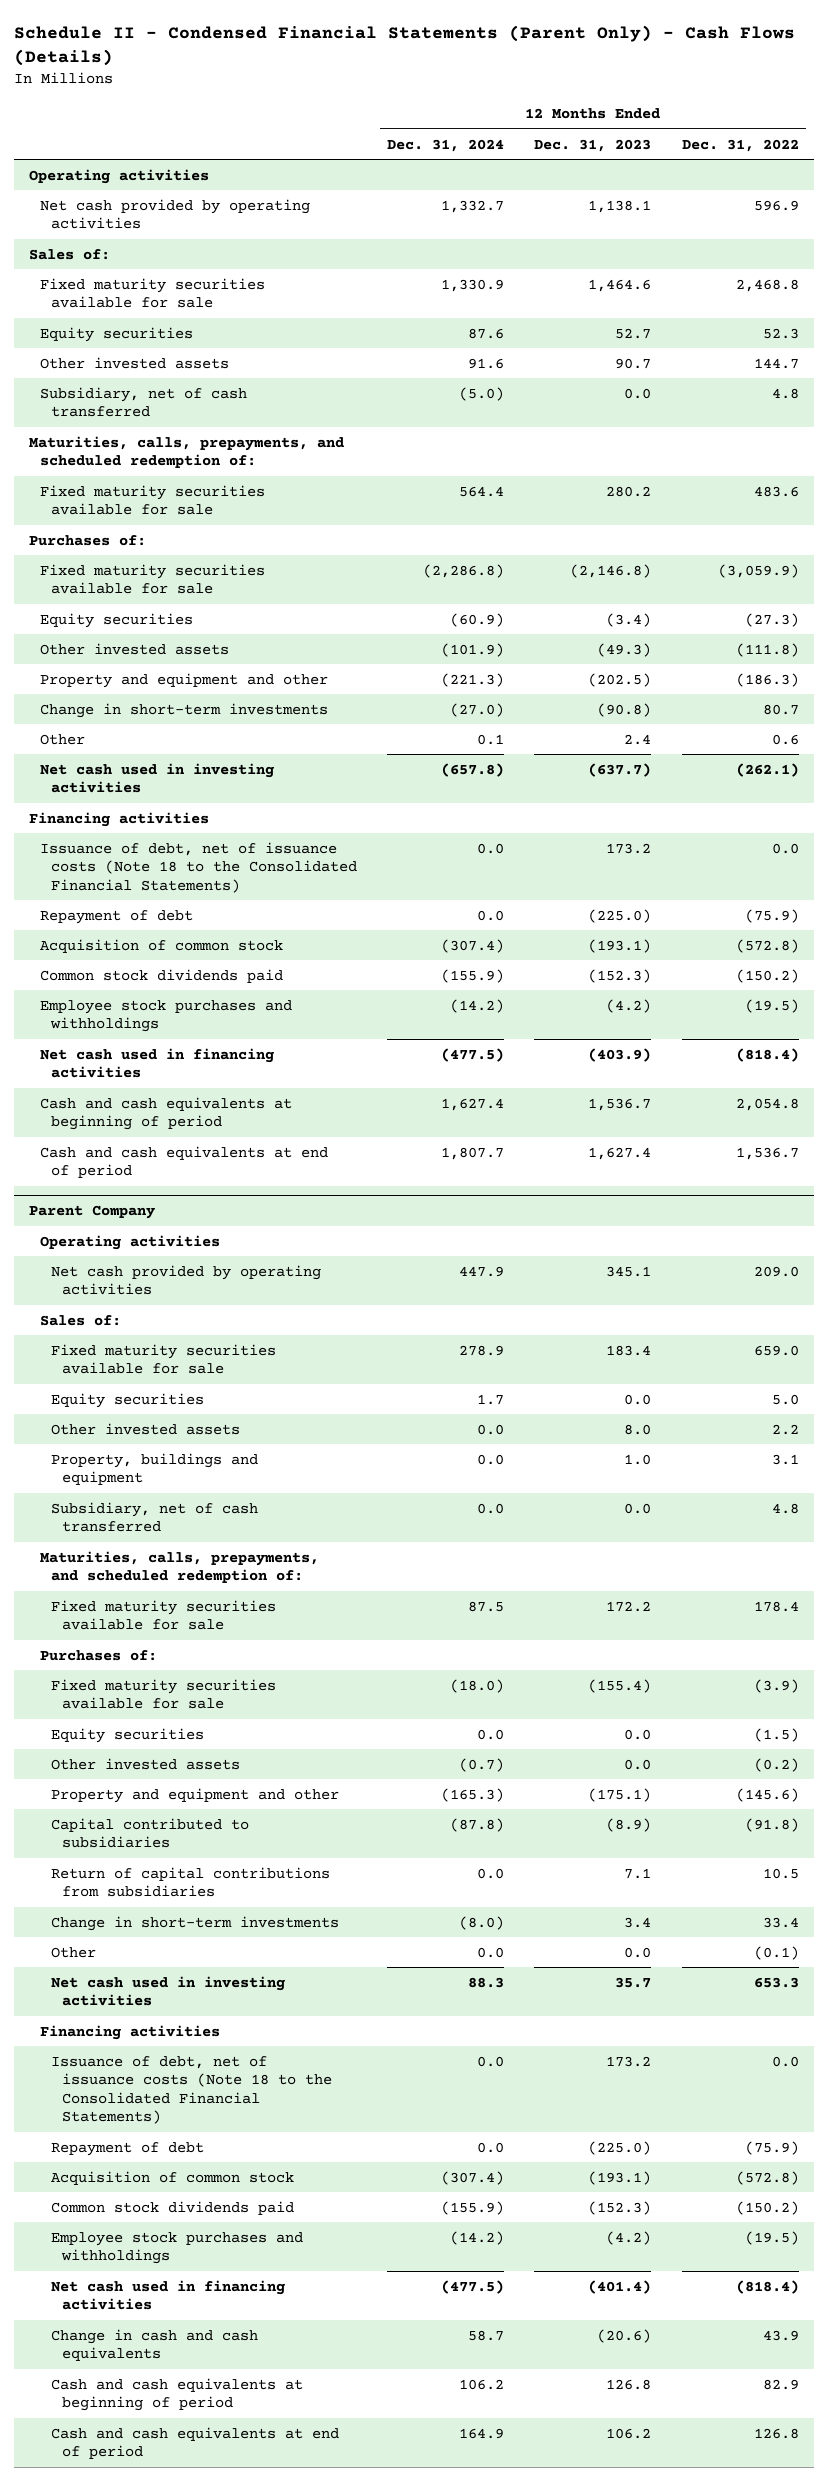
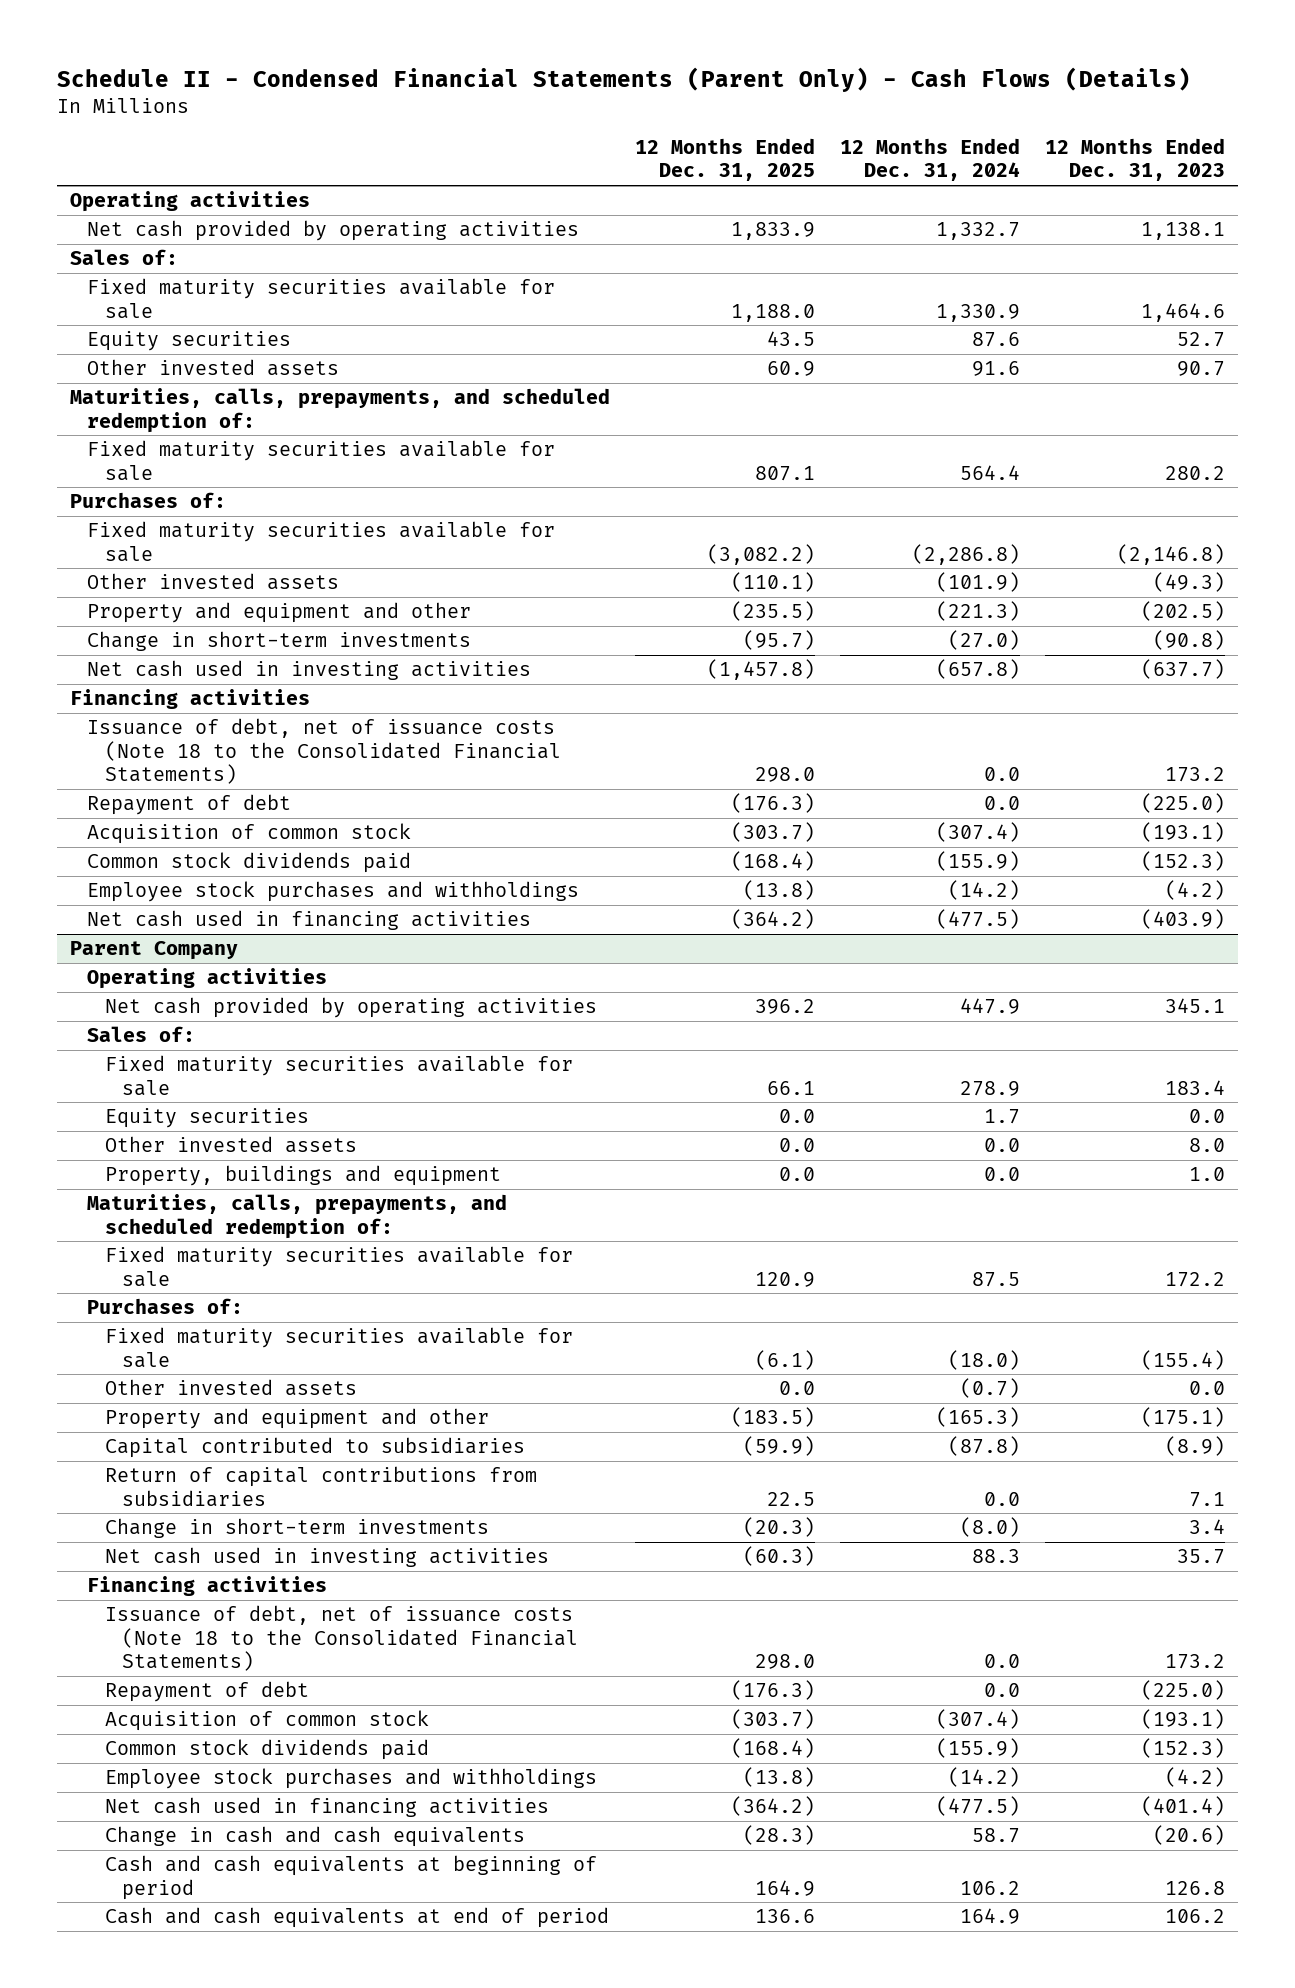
- | 12 Months Ended Dec. 31, 2024 | 12 Months Ended Dec. 31, 2023 | 12 Months Ended Dec. 31, 2022
+ | 12 Months Ended Dec. 31, 2025 | 12 Months Ended Dec. 31, 2024 | 12 Months Ended Dec. 31, 2023
- Subsidiary, net of cash transferred | (5.0) | 0.0 | 4.8
- Equity securities | (60.9) | (3.4) | (27.3)
- Other | 0.1 | 2.4 | 0.6
- Cash and cash equivalents at beginning of period | 1,627.4 | 1,536.7 | 2,054.8
- Cash and cash equivalents at end of period | 1,807.7 | 1,627.4 | 1,536.7
@ Parent Company
- Subsidiary, net of cash transferred | 0.0 | 0.0 | 4.8
- Equity securities | 0.0 | 0.0 | (1.5)
- Other | 0.0 | 0.0 | (0.1)

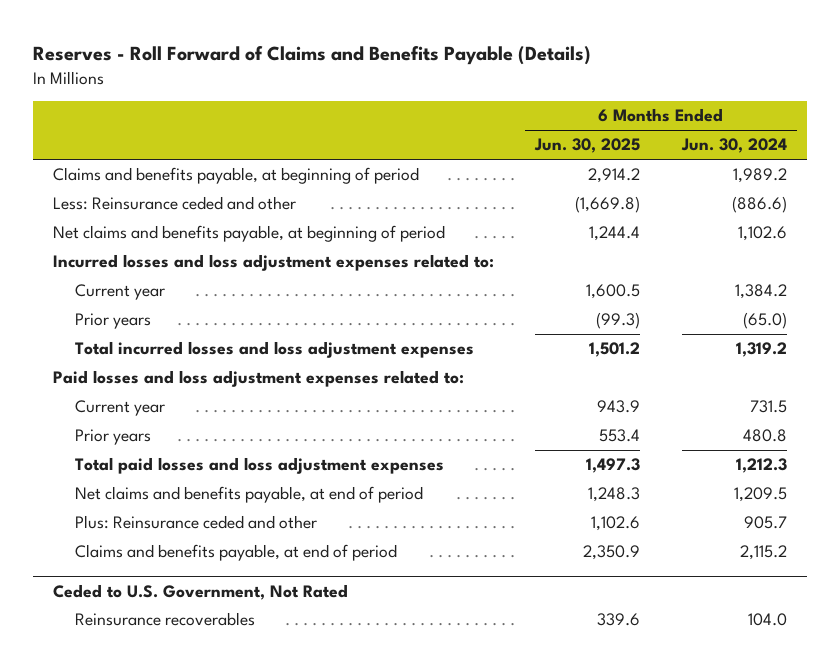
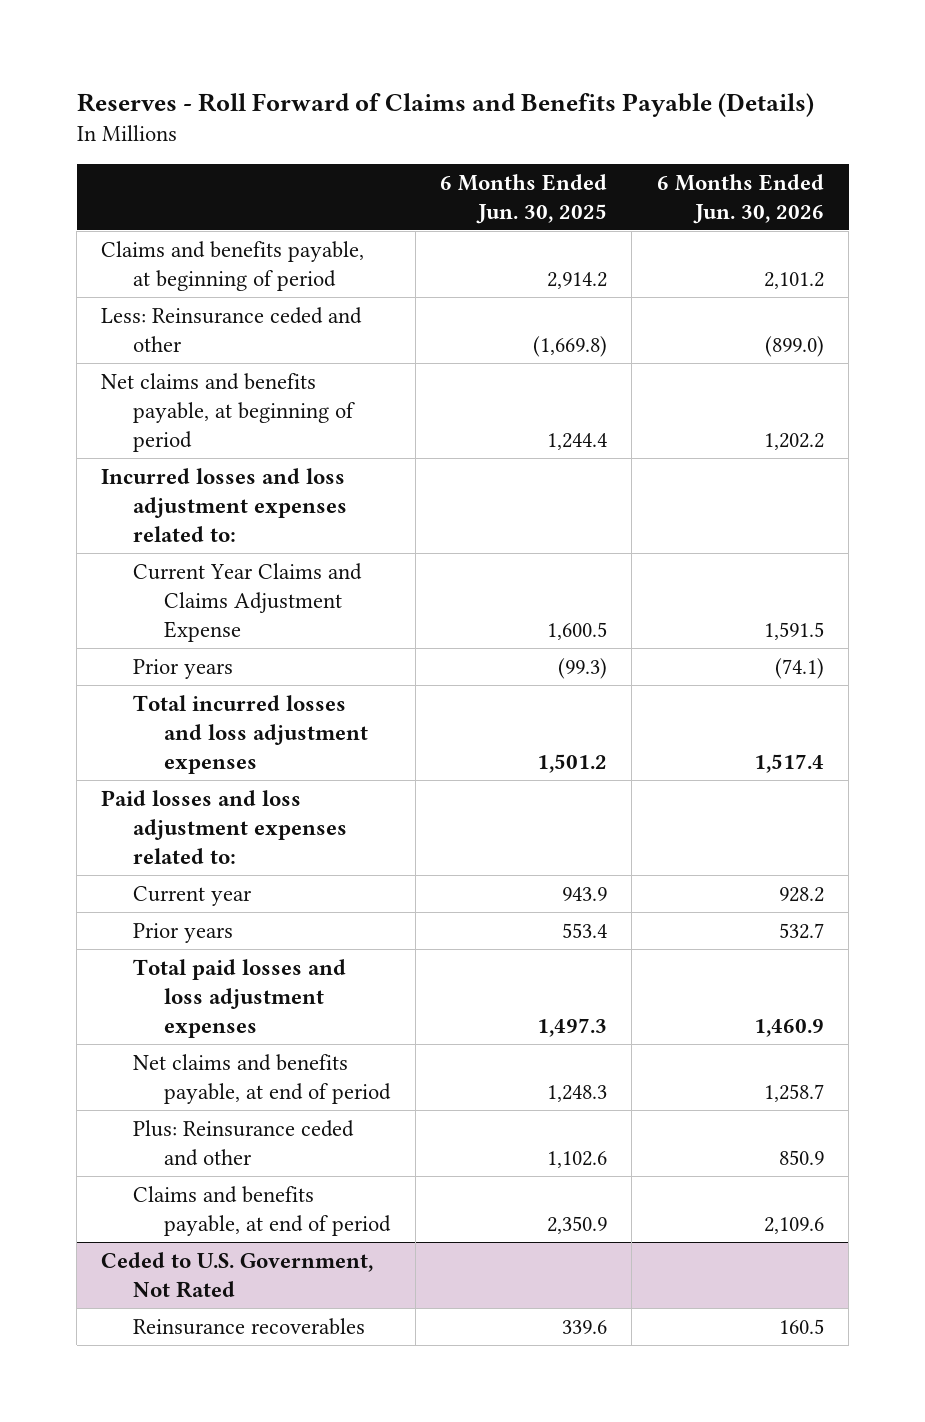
- | 6 Months Ended Jun. 30, 2025 | 6 Months Ended Jun. 30, 2024
+ | 6 Months Ended Jun. 30, 2025 | 6 Months Ended Jun. 30, 2026
- Current year | 1,600.5 | 1,384.2
+ Current Year Claims and Claims Adjustment Expense | 1,600.5 | 1,591.5

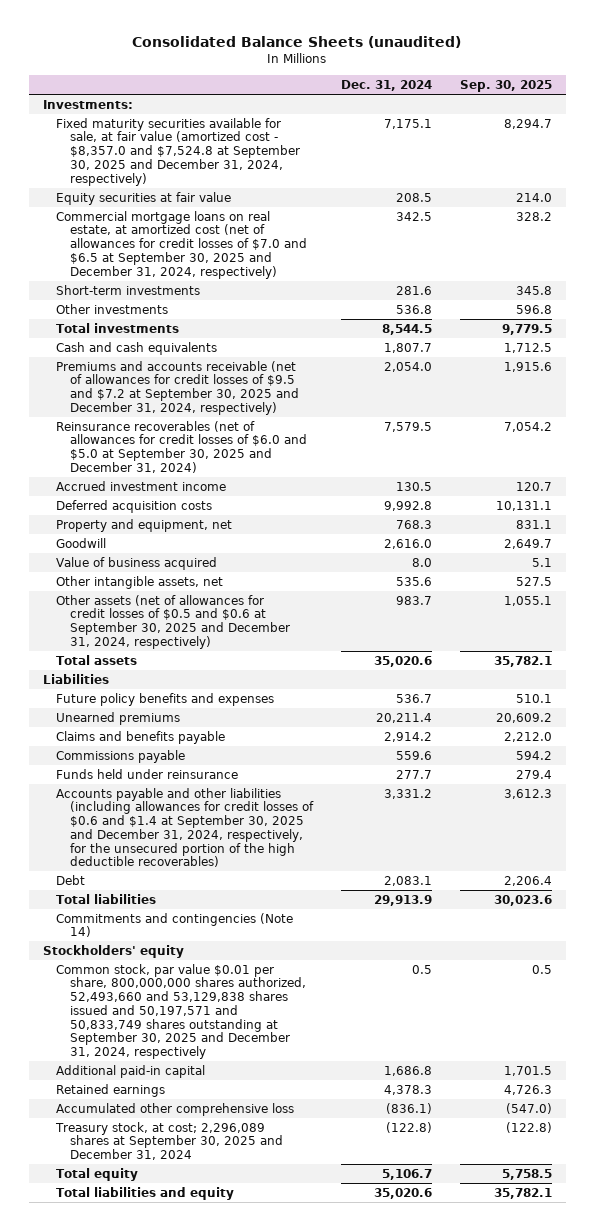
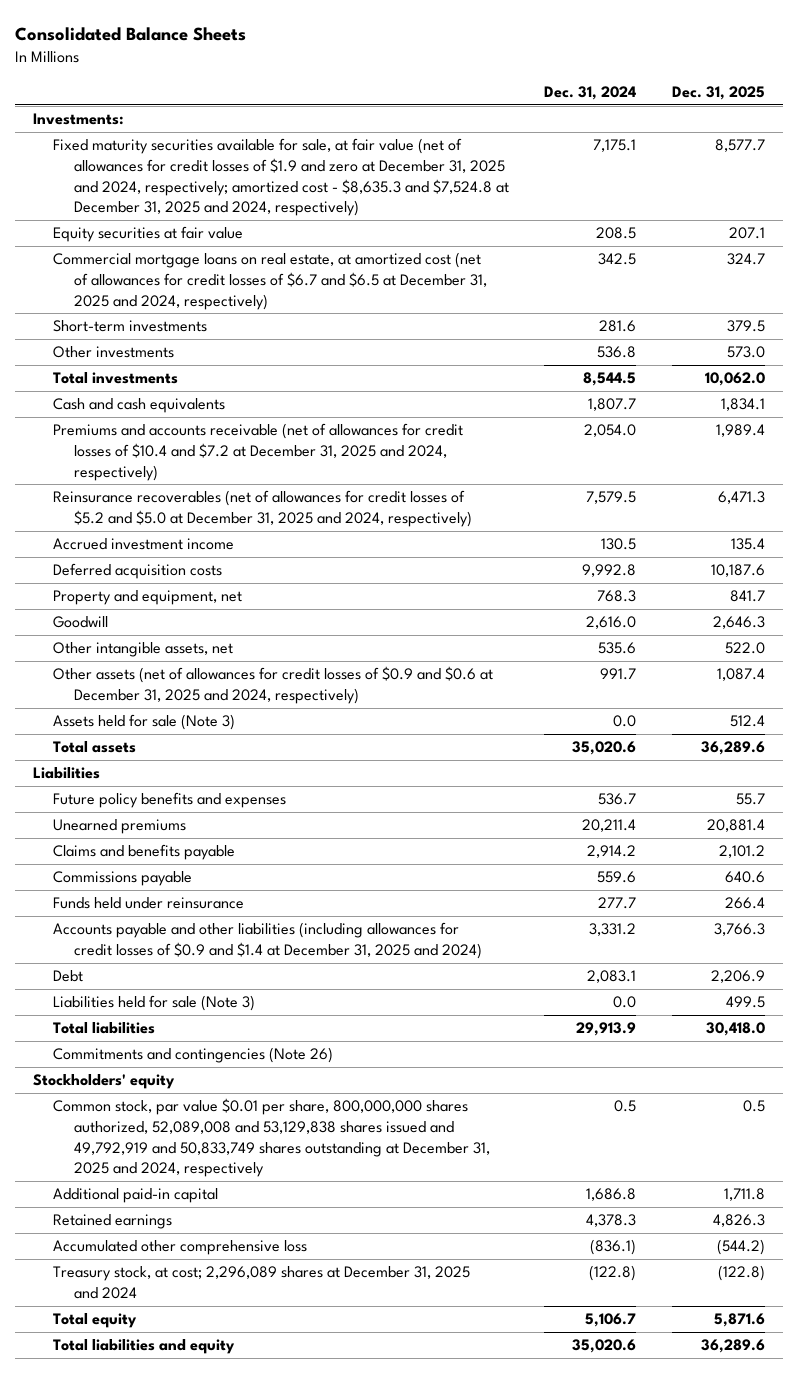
- Consolidated Balance Sheets (unaudited)
+ Consolidated Balance Sheets
- | Dec. 31, 2024 | Sep. 30, 2025
+ | Dec. 31, 2024 | Dec. 31, 2025
- Fixed maturity securities available for sale, at fair value (amortized cost - $8,357.0 and $7,524.8 at September 30, 2025 and December 31, 2024, respectively) | 7,175.1 | 8,294.7
+ Fixed maturity securities available for sale, at fair value (net of allowances for credit losses of $1.9 and zero at December 31, 2025 and 2024, respectively; amortized cost - $8,635.3 and $7,524.8 at December 31, 2025 and 2024, respectively) | 7,175.1 | 8,577.7
- Commercial mortgage loans on real estate, at amortized cost (net of allowances for credit losses of $7.0 and $6.5 at September 30, 2025 and December 31, 2024, respectively) | 342.5 | 328.2
+ Commercial mortgage loans on real estate, at amortized cost (net of allowances for credit losses of $6.7 and $6.5 at December 31, 2025 and 2024, respectively) | 342.5 | 324.7
- Premiums and accounts receivable (net of allowances for credit losses of $9.5 and $7.2 at September 30, 2025 and December 31, 2024, respectively) | 2,054.0 | 1,915.6
- Reinsurance recoverables (net of allowances for credit losses of $6.0 and $5.0 at September 30, 2025 and December 31, 2024) | 7,579.5 | 7,054.2
+ Premiums and accounts receivable (net of allowances for credit losses of $10.4 and $7.2 at December 31, 2025 and 2024, respectively) | 2,054.0 | 1,989.4
+ Reinsurance recoverables (net of allowances for credit losses of $5.2 and $5.0 at December 31, 2025 and 2024, respectively) | 7,579.5 | 6,471.3
- Value of business acquired | 8.0 | 5.1
- Other assets (net of allowances for credit losses of $0.5 and $0.6 at September 30, 2025 and December 31, 2024, respectively) | 983.7 | 1,055.1
+ Other assets (net of allowances for credit losses of $0.9 and $0.6 at December 31, 2025 and 2024, respectively) | 991.7 | 1,087.4
+ Assets held for sale (Note 3) | 0.0 | 512.4
- Accounts payable and other liabilities (including allowances for credit losses of $0.6 and $1.4 at September 30, 2025 and December 31, 2024, respectively, for the unsecured portion of the high deductible recoverables) | 3,331.2 | 3,612.3
+ Accounts payable and other liabilities (including allowances for credit losses of $0.9 and $1.4 at December 31, 2025 and 2024) | 3,331.2 | 3,766.3
+ Liabilities held for sale (Note 3) | 0.0 | 499.5
- Commitments and contingencies (Note 14)
+ Commitments and contingencies (Note 26)
- Common stock, par value $0.01 per share, 800,000,000 shares authorized, 52,493,660 and 53,129,838 shares issued and 50,197,571 and 50,833,749 shares outstanding at September 30, 2025 and December 31, 2024, respectively | 0.5 | 0.5
+ Common stock, par value $0.01 per share, 800,000,000 shares authorized, 52,089,008 and 53,129,838 shares issued and 49,792,919 and 50,833,749 shares outstanding at December 31, 2025 and 2024, respectively | 0.5 | 0.5
- Treasury stock, at cost; 2,296,089 shares at September 30, 2025 and December 31, 2024 | (122.8) | (122.8)
+ Treasury stock, at cost; 2,296,089 shares at December 31, 2025 and 2024 | (122.8) | (122.8)

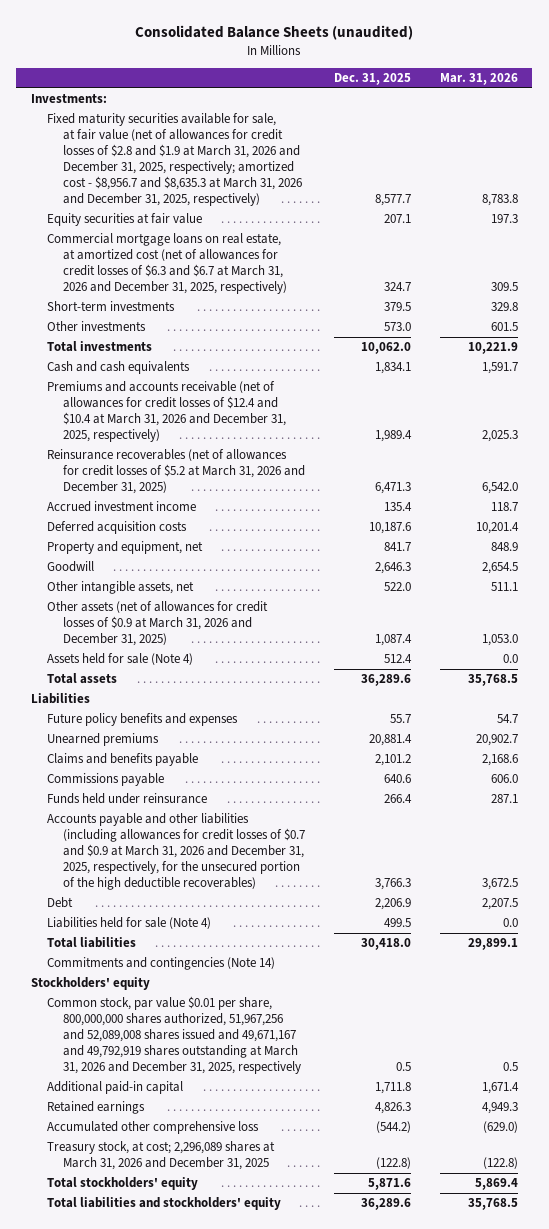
- Consolidated Balance Sheets
+ Consolidated Balance Sheets (unaudited)
- | Dec. 31, 2024 | Dec. 31, 2025
+ | Dec. 31, 2025 | Mar. 31, 2026
- Fixed maturity securities available for sale, at fair value (net of allowances for credit losses of $1.9 and zero at December 31, 2025 and 2024, respectively; amortized cost - $8,635.3 and $7,524.8 at December 31, 2025 and 2024, respectively) | 7,175.1 | 8,577.7
+ Fixed maturity securities available for sale, at fair value (net of allowances for credit losses of $2.8 and $1.9 at March 31, 2026 and December 31, 2025, respectively; amortized cost - $8,956.7 and $8,635.3 at March 31, 2026 and December 31, 2025, respectively) | 8,577.7 | 8,783.8
- Commercial mortgage loans on real estate, at amortized cost (net of allowances for credit losses of $6.7 and $6.5 at December 31, 2025 and 2024, respectively) | 342.5 | 324.7
+ Commercial mortgage loans on real estate, at amortized cost (net of allowances for credit losses of $6.3 and $6.7 at March 31, 2026 and December 31, 2025, respectively) | 324.7 | 309.5
- Premiums and accounts receivable (net of allowances for credit losses of $10.4 and $7.2 at December 31, 2025 and 2024, respectively) | 2,054.0 | 1,989.4
- Reinsurance recoverables (net of allowances for credit losses of $5.2 and $5.0 at December 31, 2025 and 2024, respectively) | 7,579.5 | 6,471.3
+ Premiums and accounts receivable (net of allowances for credit losses of $12.4 and $10.4 at March 31, 2026 and December 31, 2025, respectively) | 1,989.4 | 2,025.3
+ Reinsurance recoverables (net of allowances for credit losses of $5.2 at March 31, 2026 and December 31, 2025) | 6,471.3 | 6,542.0
- Other assets (net of allowances for credit losses of $0.9 and $0.6 at December 31, 2025 and 2024, respectively) | 991.7 | 1,087.4
- Assets held for sale (Note 3) | 0.0 | 512.4
+ Other assets (net of allowances for credit losses of $0.9 at March 31, 2026 and December 31, 2025) | 1,087.4 | 1,053.0
+ Assets held for sale (Note 4) | 512.4 | 0.0
- Accounts payable and other liabilities (including allowances for credit losses of $0.9 and $1.4 at December 31, 2025 and 2024) | 3,331.2 | 3,766.3
+ Accounts payable and other liabilities (including allowances for credit losses of $0.7 and $0.9 at March 31, 2026 and December 31, 2025, respectively, for the unsecured portion of the high deductible recoverables) | 3,766.3 | 3,672.5
- Liabilities held for sale (Note 3) | 0.0 | 499.5
+ Liabilities held for sale (Note 4) | 499.5 | 0.0
- Commitments and contingencies (Note 26)
+ Commitments and contingencies (Note 14)
- Common stock, par value $0.01 per share, 800,000,000 shares authorized, 52,089,008 and 53,129,838 shares issued and 49,792,919 and 50,833,749 shares outstanding at December 31, 2025 and 2024, respectively | 0.5 | 0.5
+ Common stock, par value $0.01 per share, 800,000,000 shares authorized, 51,967,256 and 52,089,008 shares issued and 49,671,167 and 49,792,919 shares outstanding at March 31, 2026 and December 31, 2025, respectively | 0.5 | 0.5
- Treasury stock, at cost; 2,296,089 shares at December 31, 2025 and 2024 | (122.8) | (122.8)
- Total equity | 5,106.7 | 5,871.6
- Total liabilities and equity | 35,020.6 | 36,289.6
+ Treasury stock, at cost; 2,296,089 shares at March 31, 2026 and December 31, 2025 | (122.8) | (122.8)
+ Total stockholders' equity | 5,871.6 | 5,869.4
+ Total liabilities and stockholders' equity | 36,289.6 | 35,768.5

